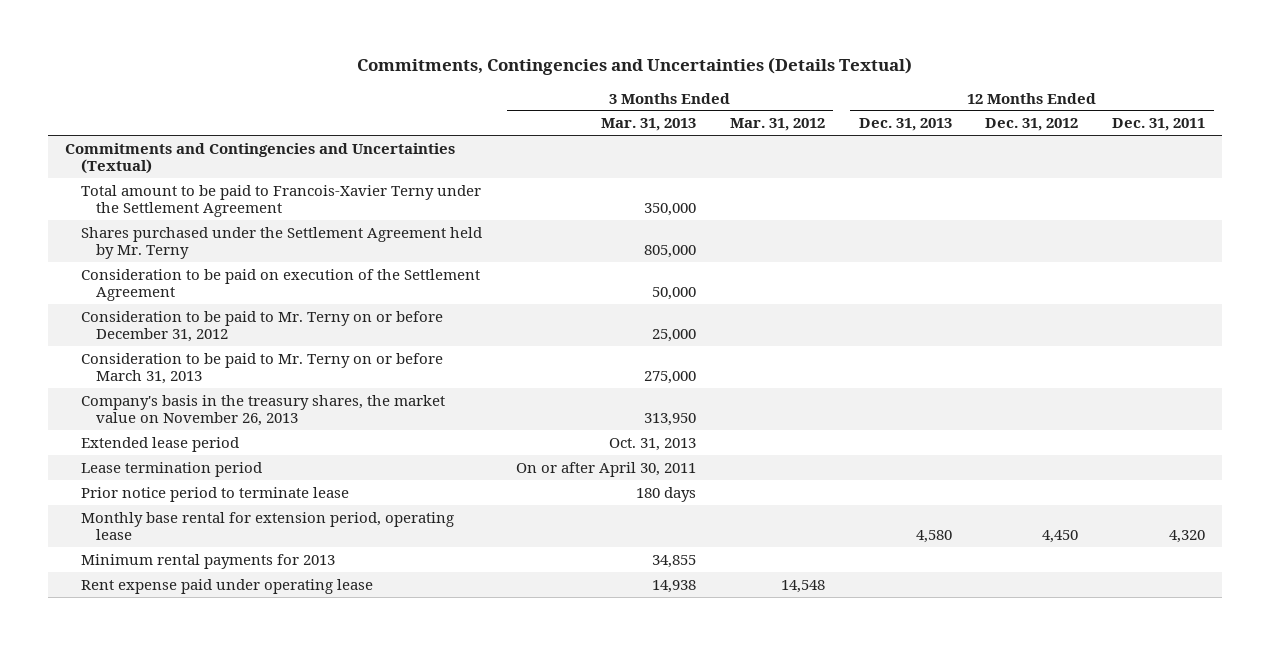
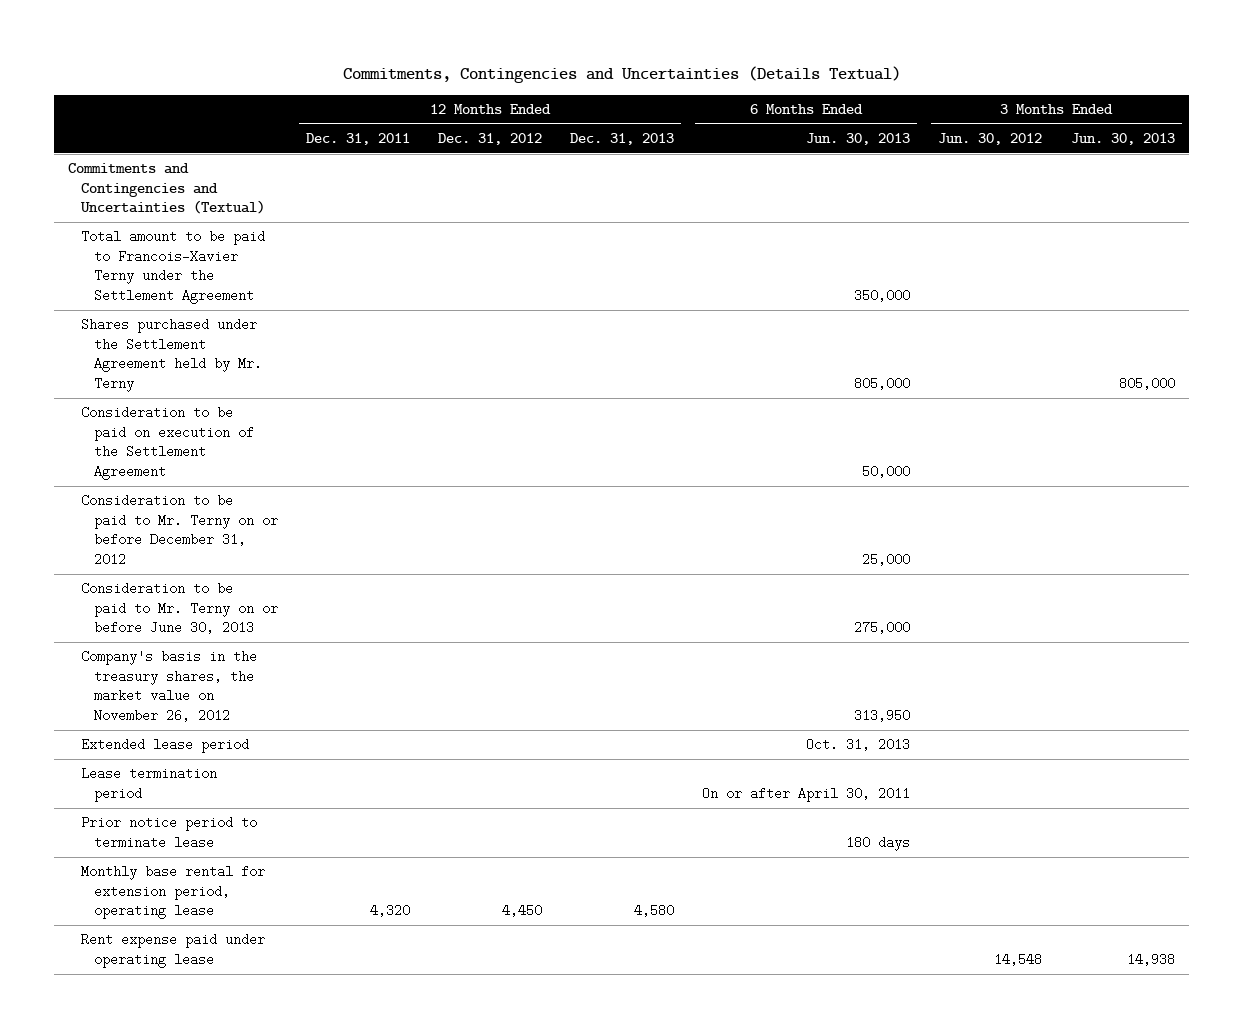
- | 3 Months Ended Mar. 31, 2013 | 3 Months Ended Mar. 31, 2012 | 12 Months Ended Dec. 31, 2013 | 12 Months Ended Dec. 31, 2012 | 12 Months Ended Dec. 31, 2011
+ | 12 Months Ended Dec. 31, 2011 | 12 Months Ended Dec. 31, 2012 | 12 Months Ended Dec. 31, 2013 | 6 Months Ended Jun. 30, 2013 | 3 Months Ended Jun. 30, 2012 | 3 Months Ended Jun. 30, 2013
- Consideration to be paid to Mr. Terny on or before March 31, 2013 | 275,000 | | | |
- Company's basis in the treasury shares, the market value on November 26, 2013 | 313,950 | | | |
+ Consideration to be paid to Mr. Terny on or before June 30, 2013 | | | | 275,000 | |
+ Company's basis in the treasury shares, the market value on November 26, 2012 | | | | 313,950 | |
- Minimum rental payments for 2013 | 34,855 | | | |

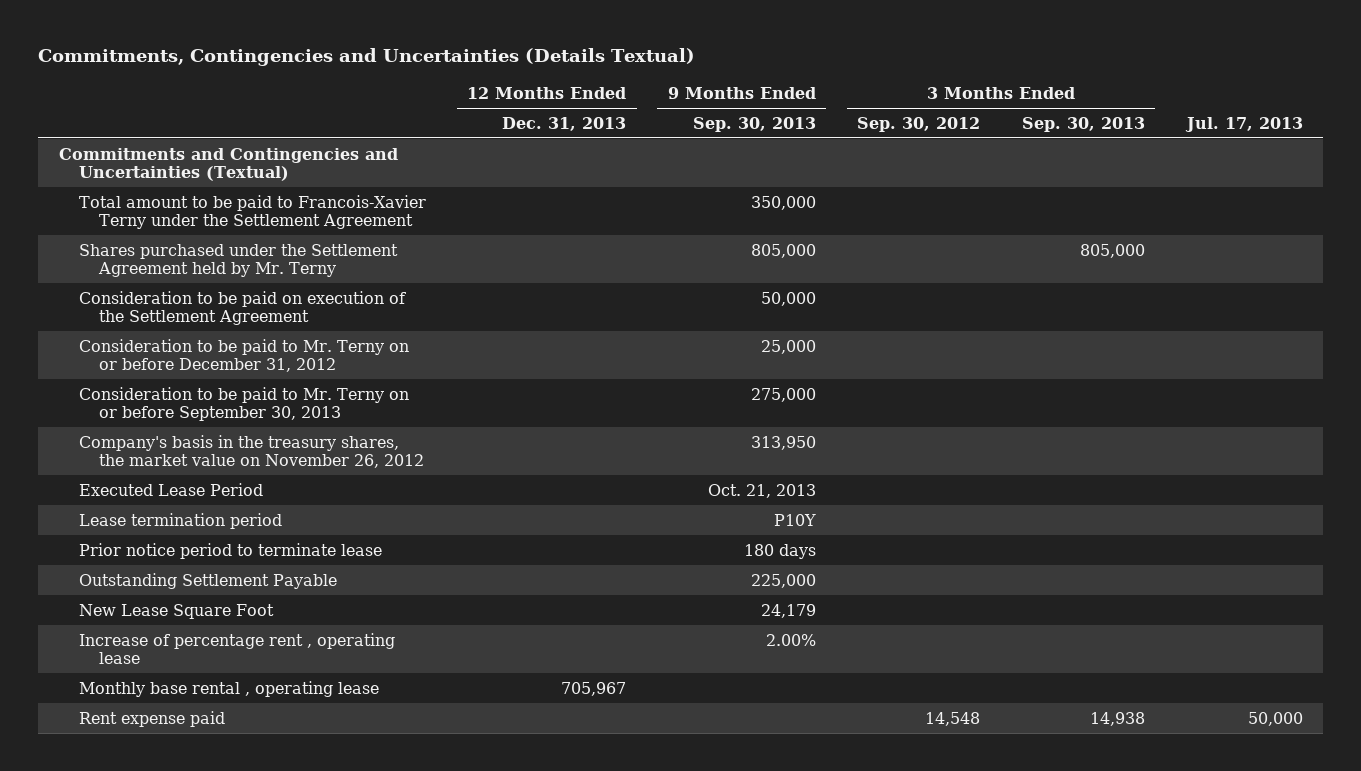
- | 12 Months Ended Dec. 31, 2011 | 12 Months Ended Dec. 31, 2012 | 12 Months Ended Dec. 31, 2013 | 6 Months Ended Jun. 30, 2013 | 3 Months Ended Jun. 30, 2012 | 3 Months Ended Jun. 30, 2013
+ | 12 Months Ended Dec. 31, 2013 | 9 Months Ended Sep. 30, 2013 | 3 Months Ended Sep. 30, 2012 | 3 Months Ended Sep. 30, 2013 | Jul. 17, 2013
- Consideration to be paid to Mr. Terny on or before June 30, 2013 | | | | 275,000 | |
+ Consideration to be paid to Mr. Terny on or before September 30, 2013 | | 275,000 | | |
- Extended lease period | | | | Oct. 31, 2013 | |
+ Executed Lease Period | | Oct. 21, 2013 | | |
- Monthly base rental for extension period, operating lease | 4,320 | 4,450 | 4,580 | | |
- Rent expense paid under operating lease | | | | | 14,548 | 14,938
+ Outstanding Settlement Payable | | 225,000 | | |
+ New Lease Square Foot | | 24,179 | | |
+ Increase of percentage rent , operating lease | | 2.00% | | |
+ Monthly base rental , operating lease | 705,967 | | | |
+ Rent expense paid | | | 14,548 | 14,938 | 50,000

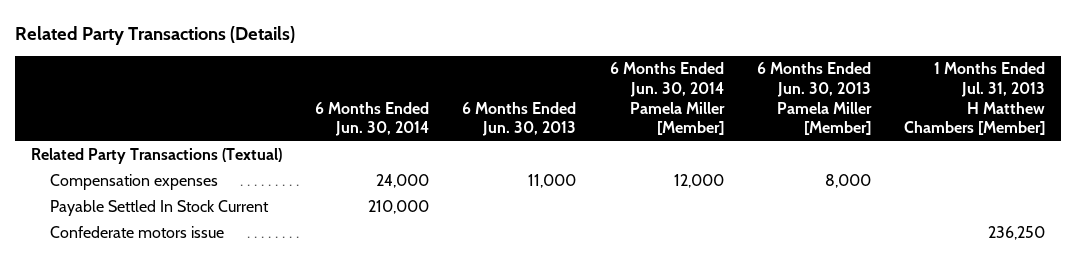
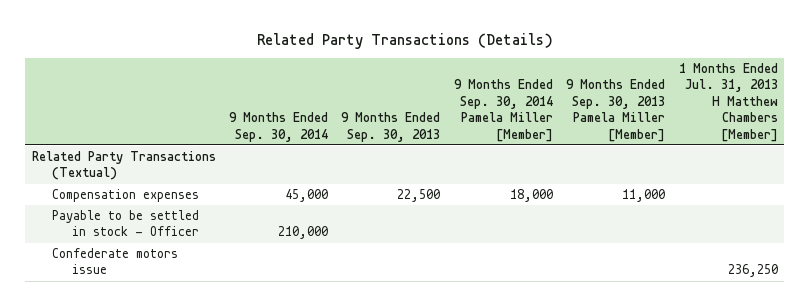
- | 6 Months Ended Jun. 30, 2014 | 6 Months Ended Jun. 30, 2013 | 6 Months Ended Jun. 30, 2014 Pamela Miller [Member] | 6 Months Ended Jun. 30, 2013 Pamela Miller [Member] | 1 Months Ended Jul. 31, 2013 H Matthew Chambers [Member]
+ | 9 Months Ended Sep. 30, 2014 | 9 Months Ended Sep. 30, 2013 | 9 Months Ended Sep. 30, 2014 Pamela Miller [Member] | 9 Months Ended Sep. 30, 2013 Pamela Miller [Member] | 1 Months Ended Jul. 31, 2013 H Matthew Chambers [Member]
- Payable Settled In Stock Current | 210,000 | | | |
+ Payable to be settled in stock - Officer | 210,000 | | | |

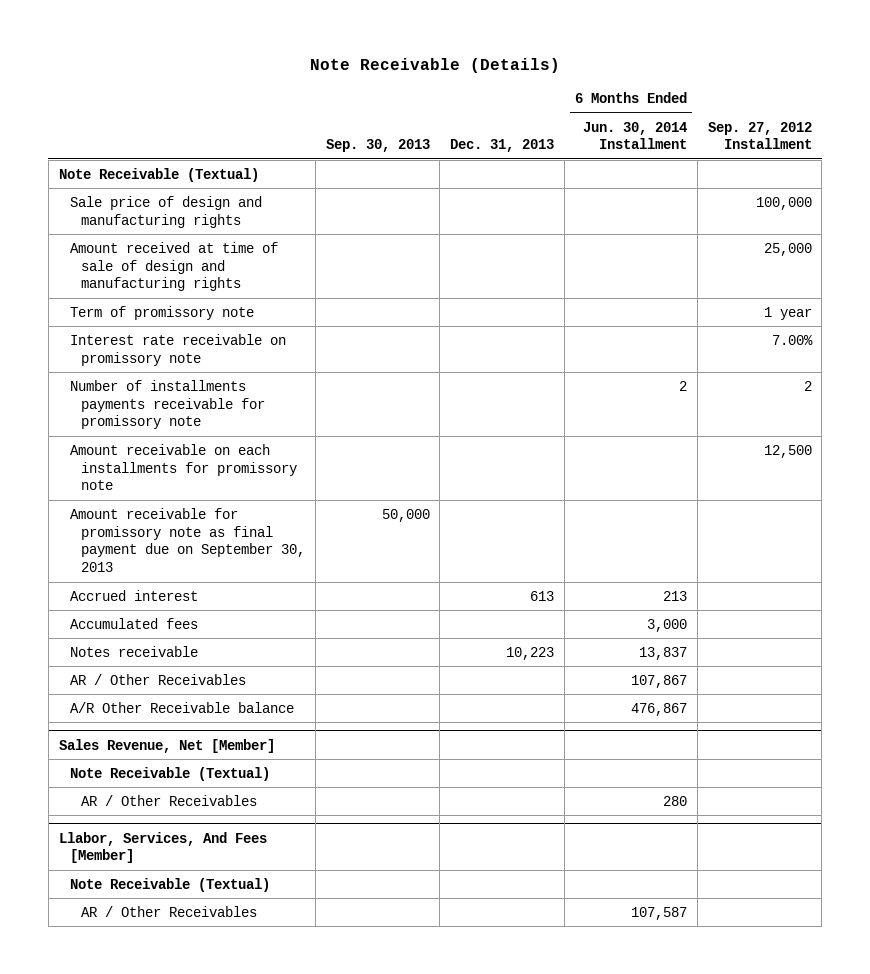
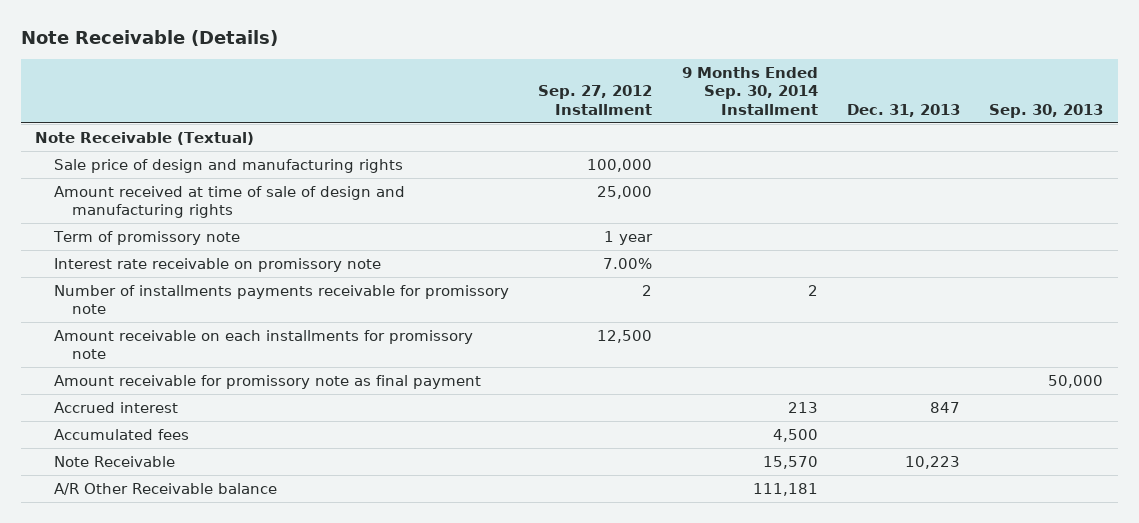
- | Sep. 30, 2013 | Dec. 31, 2013 | 6 Months Ended Jun. 30, 2014 Installment | Sep. 27, 2012 Installment
+ | Sep. 27, 2012 Installment | 9 Months Ended Sep. 30, 2014 Installment | Dec. 31, 2013 | Sep. 30, 2013
- Amount receivable for promissory note as final payment due on September 30, 2013 | 50,000 | | |
- Accrued interest | | 613 | 213 |
+ Amount receivable for promissory note as final payment | | | | 50,000
+ Accrued interest | | 213 | 847 |
- Notes receivable | | 10,223 | 13,837 |
- AR / Other Receivables | | | 107,867 |
+ Note Receivable | | 15,570 | 10,223 |
- Sales Revenue, Net [Member]
- Note Receivable (Textual)
- AR / Other Receivables | | | 280 |
- Llabor, Services, And Fees [Member]
- Note Receivable (Textual)
- AR / Other Receivables | | | 107,587 |

